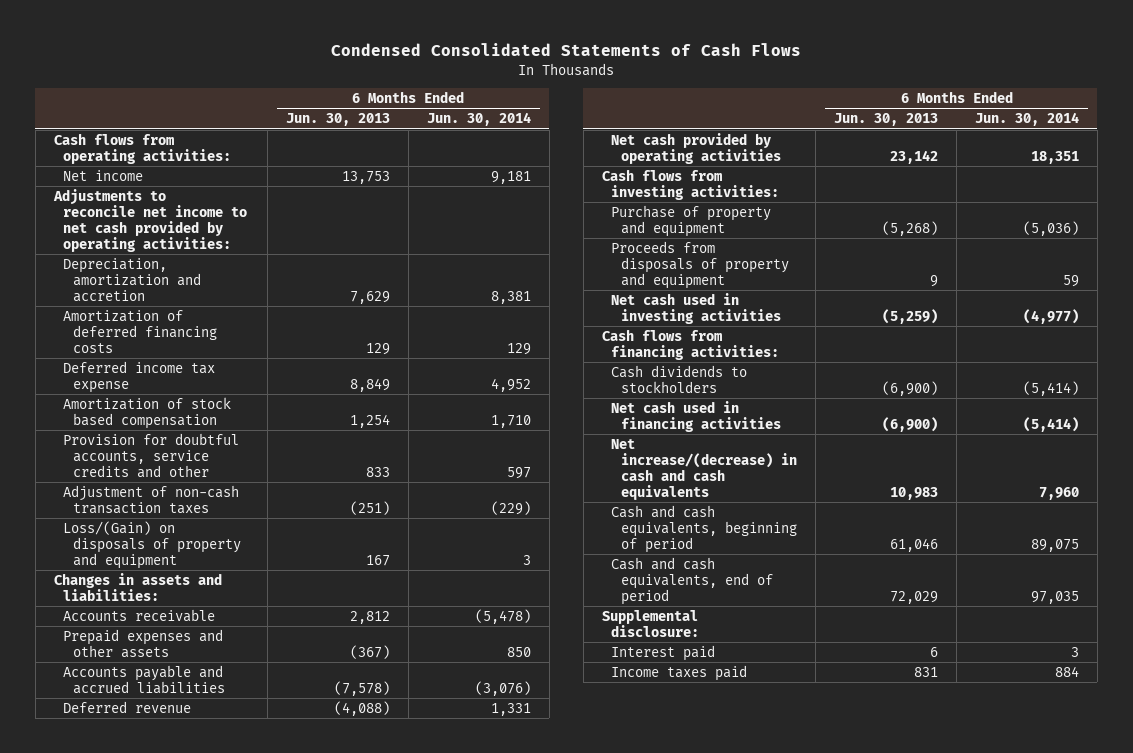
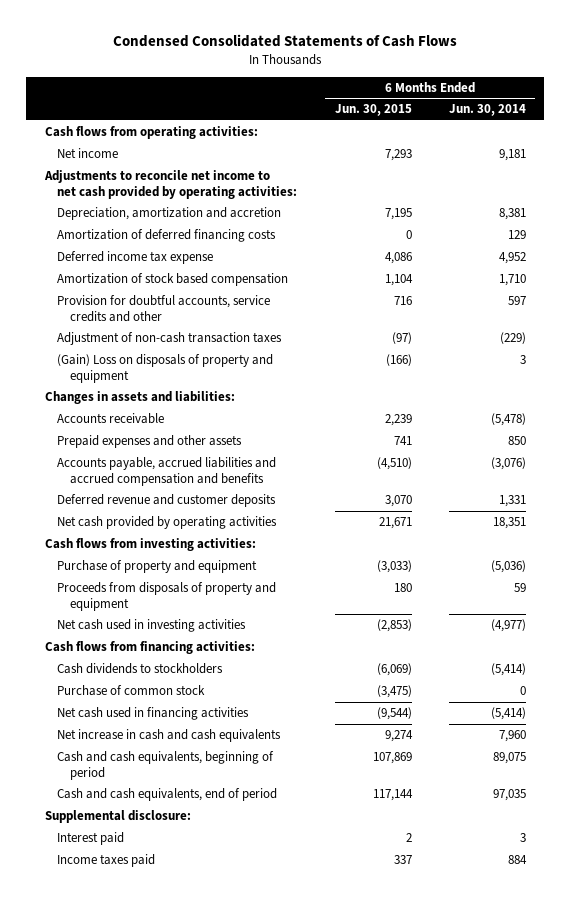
- | 6 Months Ended Jun. 30, 2013 | 6 Months Ended Jun. 30, 2014
+ | 6 Months Ended Jun. 30, 2015 | 6 Months Ended Jun. 30, 2014
- Loss/(Gain) on disposals of property and equipment | 167 | 3
+ (Gain) Loss on disposals of property and equipment | (166) | 3
- Accounts payable and accrued liabilities | (7,578) | (3,076)
- Deferred revenue | (4,088) | 1,331
+ Accounts payable, accrued liabilities and accrued compensation and benefits | (4,510) | (3,076)
+ Deferred revenue and customer deposits | 3,070 | 1,331
+ Purchase of common stock | (3,475) | 0
- Net increase/(decrease) in cash and cash equivalents | 10,983 | 7,960
+ Net increase in cash and cash equivalents | 9,274 | 7,960

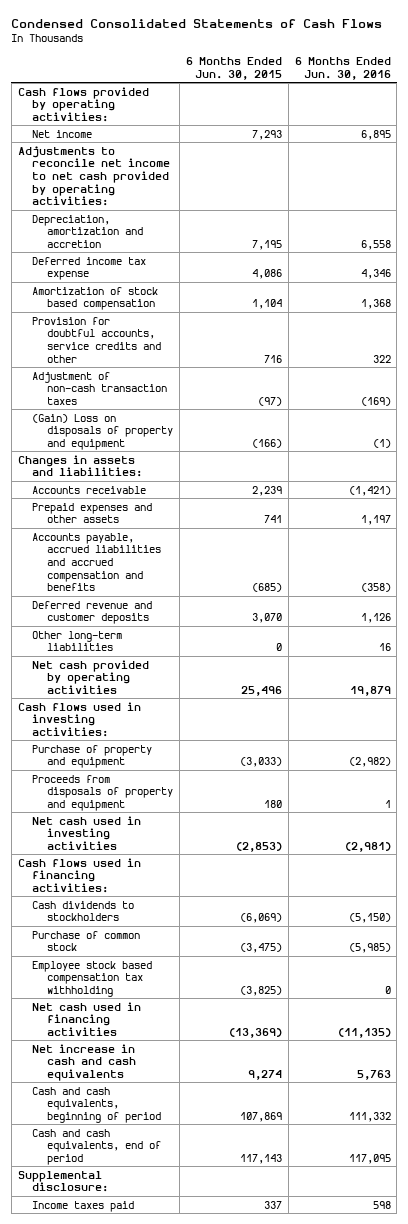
- | 6 Months Ended Jun. 30, 2015 | 6 Months Ended Jun. 30, 2014
+ | 6 Months Ended Jun. 30, 2015 | 6 Months Ended Jun. 30, 2016
- Cash flows from operating activities:
+ Cash flows provided by operating activities:
- Amortization of deferred financing costs | 0 | 129
- Accounts payable, accrued liabilities and accrued compensation and benefits | (4,510) | (3,076)
+ Accounts payable, accrued liabilities and accrued compensation and benefits | (685) | (358)
- Net cash provided by operating activities | 21,671 | 18,351
- Cash flows from investing activities:
+ Other long-term liabilities | 0 | 16
+ Net cash provided by operating activities | 25,496 | 19,879
+ Cash flows used in investing activities:
- Cash flows from financing activities:
+ Cash flows used in financing activities:
- Net cash used in financing activities | (9,544) | (5,414)
+ Employee stock based compensation tax withholding | (3,825) | 0
+ Net cash used in financing activities | (13,369) | (11,135)
- Cash and cash equivalents, end of period | 117,144 | 97,035
+ Cash and cash equivalents, end of period | 117,143 | 117,095
- Interest paid | 2 | 3

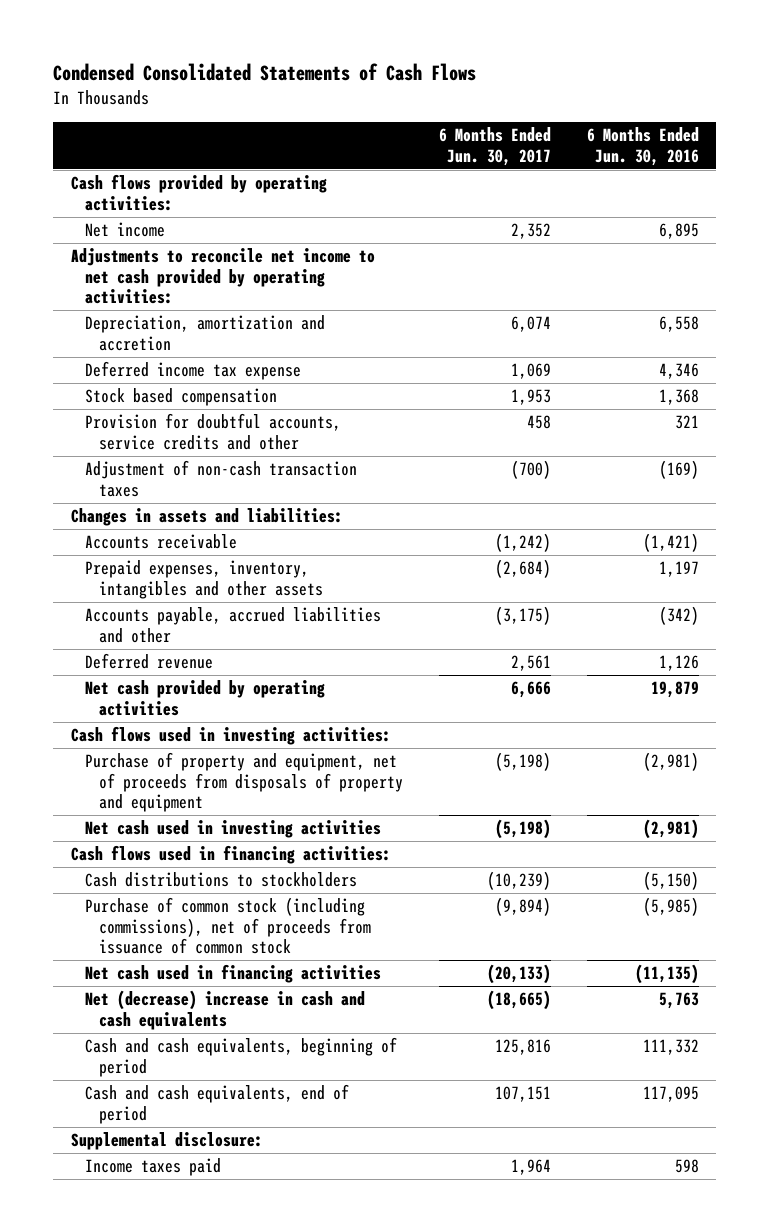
- | 6 Months Ended Jun. 30, 2015 | 6 Months Ended Jun. 30, 2016
+ | 6 Months Ended Jun. 30, 2017 | 6 Months Ended Jun. 30, 2016
- Amortization of stock based compensation | 1,104 | 1,368
- Provision for doubtful accounts, service credits and other | 716 | 322
+ Stock based compensation | 1,953 | 1,368
+ Provision for doubtful accounts, service credits and other | 458 | 321
- (Gain) Loss on disposals of property and equipment | (166) | (1)
- Prepaid expenses and other assets | 741 | 1,197
- Accounts payable, accrued liabilities and accrued compensation and benefits | (685) | (358)
- Deferred revenue and customer deposits | 3,070 | 1,126
- Other long-term liabilities | 0 | 16
+ Prepaid expenses, inventory, intangibles and other assets | (2,684) | 1,197
+ Accounts payable, accrued liabilities and other | (3,175) | (342)
+ Deferred revenue | 2,561 | 1,126
- Purchase of property and equipment | (3,033) | (2,982)
- Proceeds from disposals of property and equipment | 180 | 1
+ Purchase of property and equipment, net of proceeds from disposals of property and equipment | (5,198) | (2,981)
- Cash dividends to stockholders | (6,069) | (5,150)
- Purchase of common stock | (3,475) | (5,985)
- Employee stock based compensation tax withholding | (3,825) | 0
+ Cash distributions to stockholders | (10,239) | (5,150)
+ Purchase of common stock (including commissions), net of proceeds from issuance of common stock | (9,894) | (5,985)
- Net increase in cash and cash equivalents | 9,274 | 5,763
+ Net (decrease) increase in cash and cash equivalents | (18,665) | 5,763

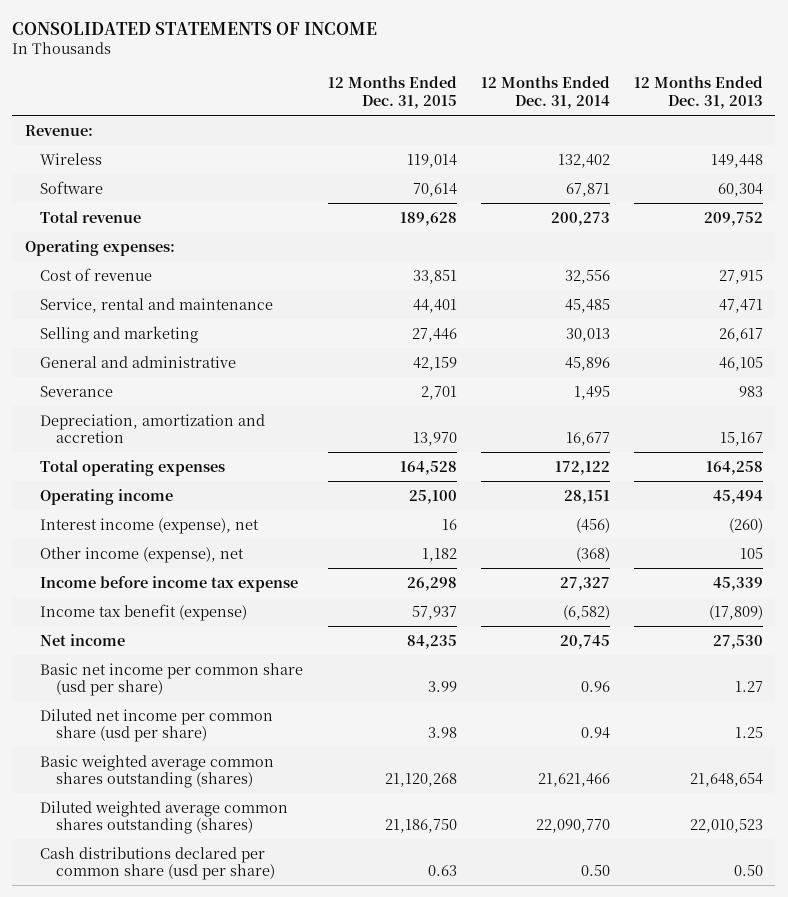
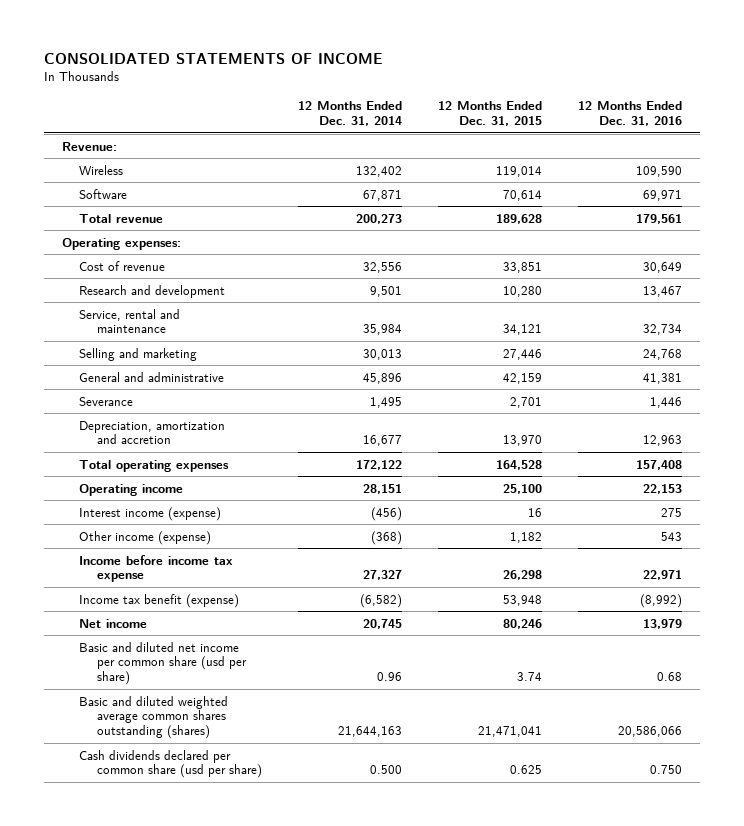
- | 12 Months Ended Dec. 31, 2015 | 12 Months Ended Dec. 31, 2014 | 12 Months Ended Dec. 31, 2013
+ | 12 Months Ended Dec. 31, 2014 | 12 Months Ended Dec. 31, 2015 | 12 Months Ended Dec. 31, 2016
- Service, rental and maintenance | 44,401 | 45,485 | 47,471
+ Research and development | 9,501 | 10,280 | 13,467
+ Service, rental and maintenance | 35,984 | 34,121 | 32,734
- Interest income (expense), net | 16 | (456) | (260)
- Other income (expense), net | 1,182 | (368) | 105
+ Interest income (expense) | (456) | 16 | 275
+ Other income (expense) | (368) | 1,182 | 543
- Income tax benefit (expense) | 57,937 | (6,582) | (17,809)
- Net income | 84,235 | 20,745 | 27,530
- Basic net income per common share (usd per share) | 3.99 | 0.96 | 1.27
- Diluted net income per common share (usd per share) | 3.98 | 0.94 | 1.25
- Basic weighted average common shares outstanding (shares) | 21,120,268 | 21,621,466 | 21,648,654
- Diluted weighted average common shares outstanding (shares) | 21,186,750 | 22,090,770 | 22,010,523
- Cash distributions declared per common share (usd per share) | 0.63 | 0.50 | 0.50
+ Income tax benefit (expense) | (6,582) | 53,948 | (8,992)
+ Net income | 20,745 | 80,246 | 13,979
+ Basic and diluted net income per common share (usd per share) | 0.96 | 3.74 | 0.68
+ Basic and diluted weighted average common shares outstanding (shares) | 21,644,163 | 21,471,041 | 20,586,066
+ Cash dividends declared per common share (usd per share) | 0.500 | 0.625 | 0.750

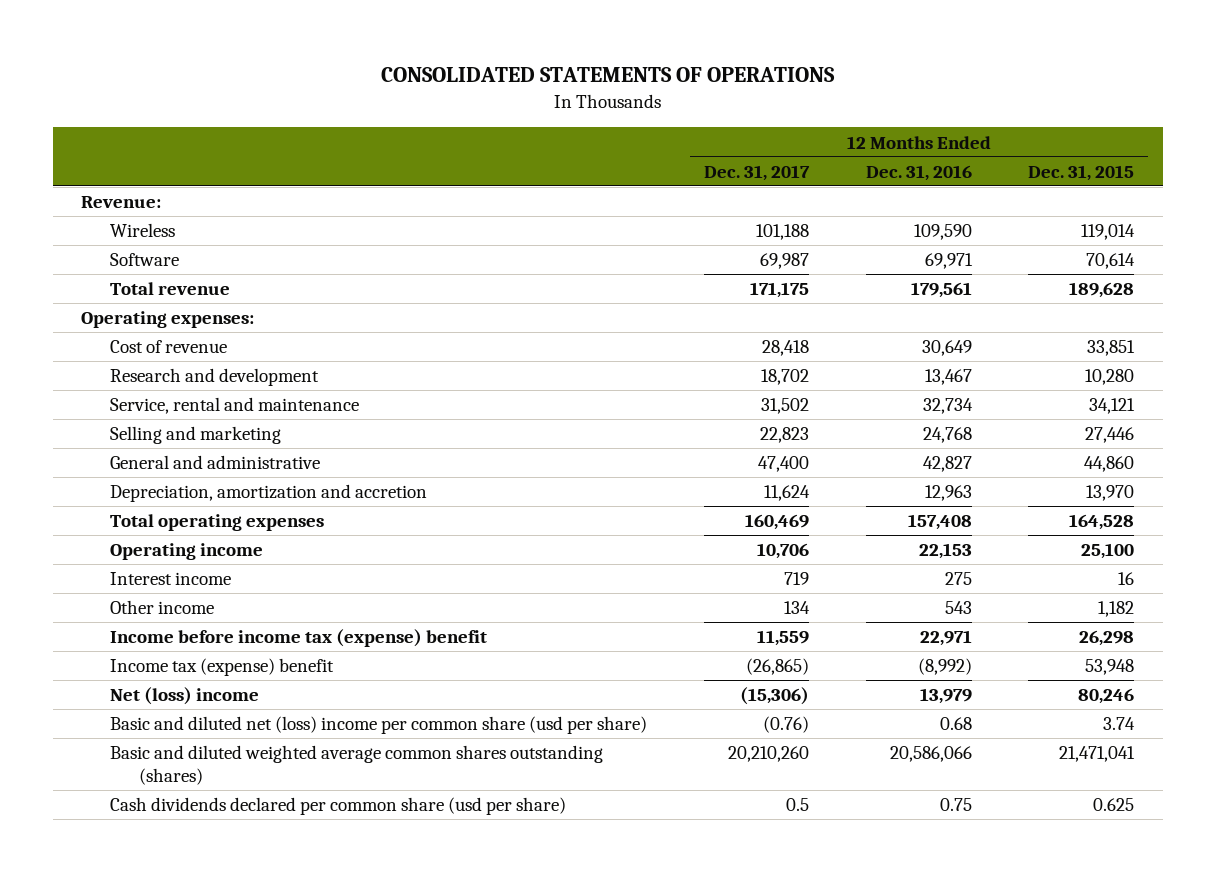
- CONSOLIDATED STATEMENTS OF INCOME
+ CONSOLIDATED STATEMENTS OF OPERATIONS
- | 12 Months Ended Dec. 31, 2014 | 12 Months Ended Dec. 31, 2015 | 12 Months Ended Dec. 31, 2016
+ | 12 Months Ended Dec. 31, 2017 | 12 Months Ended Dec. 31, 2016 | 12 Months Ended Dec. 31, 2015
- General and administrative | 45,896 | 42,159 | 41,381
- Severance | 1,495 | 2,701 | 1,446
+ General and administrative | 47,400 | 42,827 | 44,860
- Interest income (expense) | (456) | 16 | 275
- Other income (expense) | (368) | 1,182 | 543
- Income before income tax expense | 27,327 | 26,298 | 22,971
- Income tax benefit (expense) | (6,582) | 53,948 | (8,992)
- Net income | 20,745 | 80,246 | 13,979
- Basic and diluted net income per common share (usd per share) | 0.96 | 3.74 | 0.68
+ Interest income | 719 | 275 | 16
+ Other income | 134 | 543 | 1,182
+ Income before income tax (expense) benefit | 11,559 | 22,971 | 26,298
+ Income tax (expense) benefit | (26,865) | (8,992) | 53,948
+ Net (loss) income | (15,306) | 13,979 | 80,246
+ Basic and diluted net (loss) income per common share (usd per share) | (0.76) | 0.68 | 3.74
- Cash dividends declared per common share (usd per share) | 0.500 | 0.625 | 0.750
+ Cash dividends declared per common share (usd per share) | 0.5 | 0.75 | 0.625

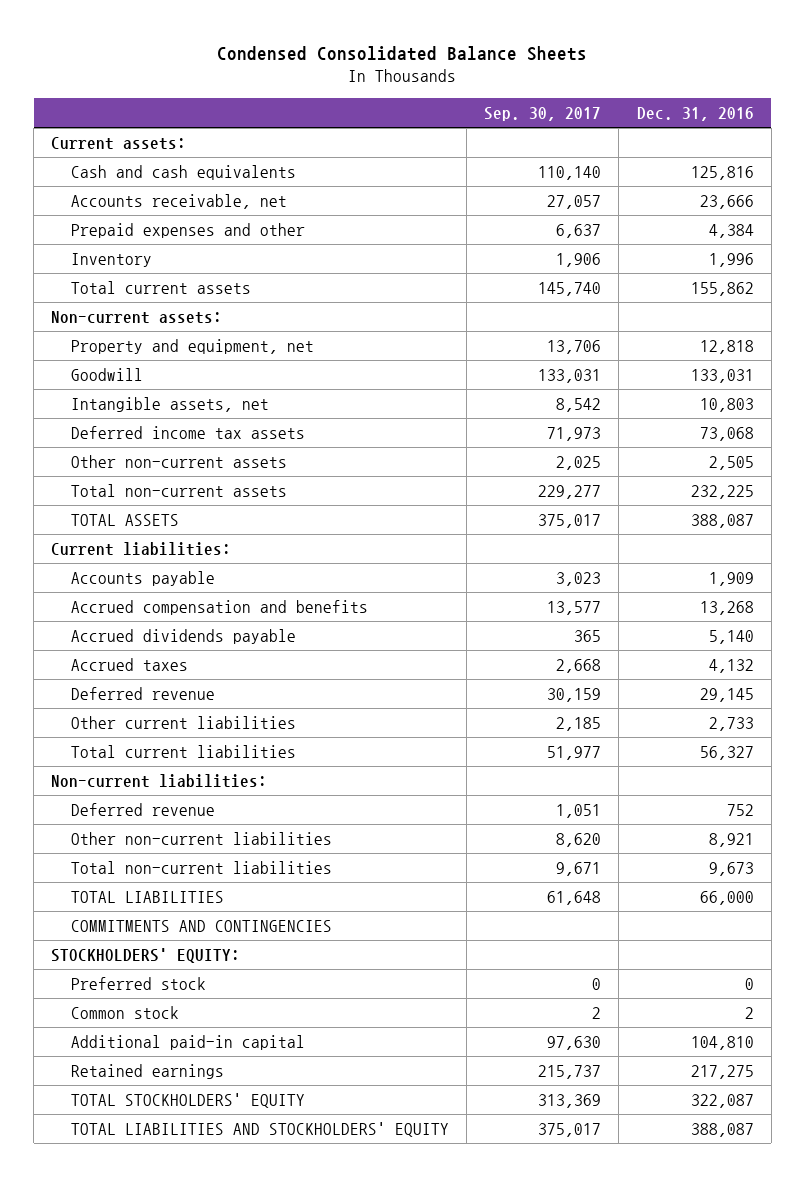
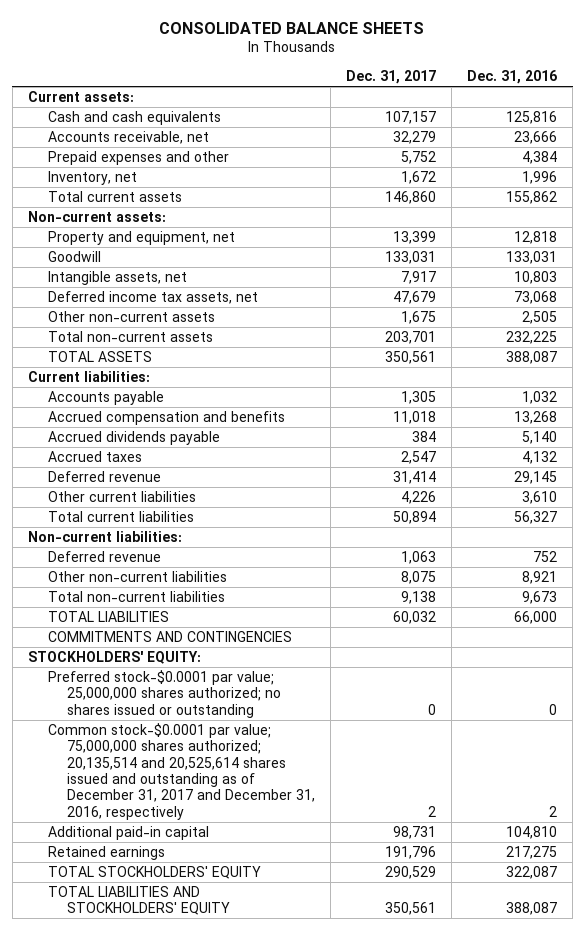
- Condensed Consolidated Balance Sheets
+ CONSOLIDATED BALANCE SHEETS
- | Sep. 30, 2017 | Dec. 31, 2016
+ | Dec. 31, 2017 | Dec. 31, 2016
- Inventory | 1,906 | 1,996
+ Inventory, net | 1,672 | 1,996
- Deferred income tax assets | 71,973 | 73,068
+ Deferred income tax assets, net | 47,679 | 73,068
- Accounts payable | 3,023 | 1,909
+ Accounts payable | 1,305 | 1,032
- Other current liabilities | 2,185 | 2,733
+ Other current liabilities | 4,226 | 3,610
- Preferred stock | 0 | 0
- Common stock | 2 | 2
+ Preferred stock-$0.0001 par value; 25,000,000 shares authorized; no shares issued or outstanding | 0 | 0
+ Common stock-$0.0001 par value; 75,000,000 shares authorized; 20,135,514 and 20,525,614 shares issued and outstanding as of December 31, 2017 and December 31, 2016, respectively | 2 | 2

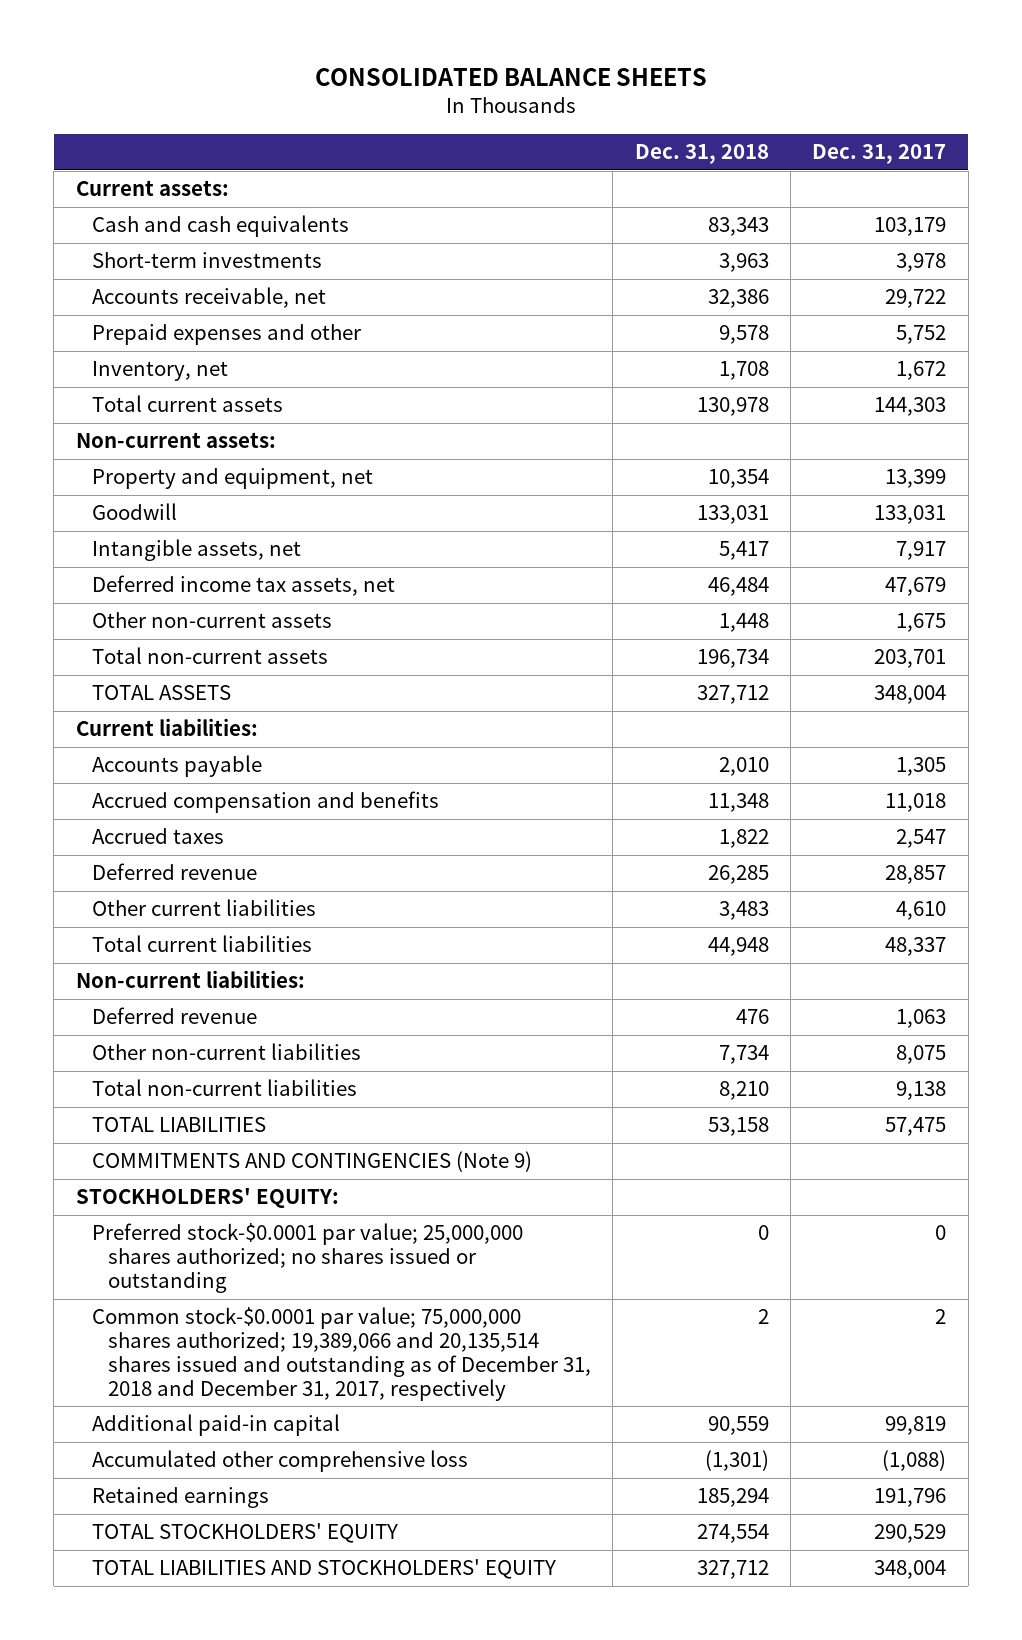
- | Dec. 31, 2017 | Dec. 31, 2016
+ | Dec. 31, 2018 | Dec. 31, 2017
- Cash and cash equivalents | 107,157 | 125,816
- Accounts receivable, net | 32,279 | 23,666
+ Cash and cash equivalents | 83,343 | 103,179
+ Short-term investments | 3,963 | 3,978
+ Accounts receivable, net | 32,386 | 29,722
- Total current assets | 146,860 | 155,862
+ Total current assets | 130,978 | 144,303
- TOTAL ASSETS | 350,561 | 388,087
+ TOTAL ASSETS | 327,712 | 348,004
- Accrued dividends payable | 384 | 5,140
- Deferred revenue | 31,414 | 29,145
- Other current liabilities | 4,226 | 3,610
- Total current liabilities | 50,894 | 56,327
+ Deferred revenue | 26,285 | 28,857
+ Other current liabilities | 3,483 | 4,610
+ Total current liabilities | 44,948 | 48,337
- TOTAL LIABILITIES | 60,032 | 66,000
- COMMITMENTS AND CONTINGENCIES
+ TOTAL LIABILITIES | 53,158 | 57,475
+ COMMITMENTS AND CONTINGENCIES (Note 9)
- Common stock-$0.0001 par value; 75,000,000 shares authorized; 20,135,514 and 20,525,614 shares issued and outstanding as of December 31, 2017 and December 31, 2016, respectively | 2 | 2
- Additional paid-in capital | 98,731 | 104,810
+ Common stock-$0.0001 par value; 75,000,000 shares authorized; 19,389,066 and 20,135,514 shares issued and outstanding as of December 31, 2018 and December 31, 2017, respectively | 2 | 2
+ Additional paid-in capital | 90,559 | 99,819
+ Accumulated other comprehensive loss | (1,301) | (1,088)
- TOTAL LIABILITIES AND STOCKHOLDERS' EQUITY | 350,561 | 388,087
+ TOTAL LIABILITIES AND STOCKHOLDERS' EQUITY | 327,712 | 348,004

